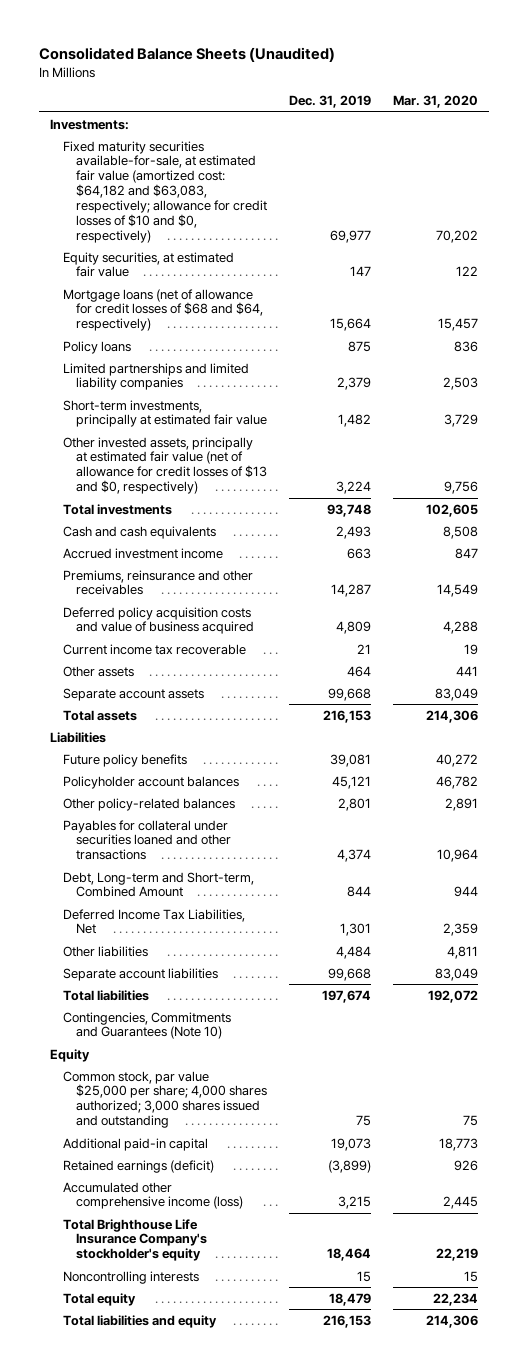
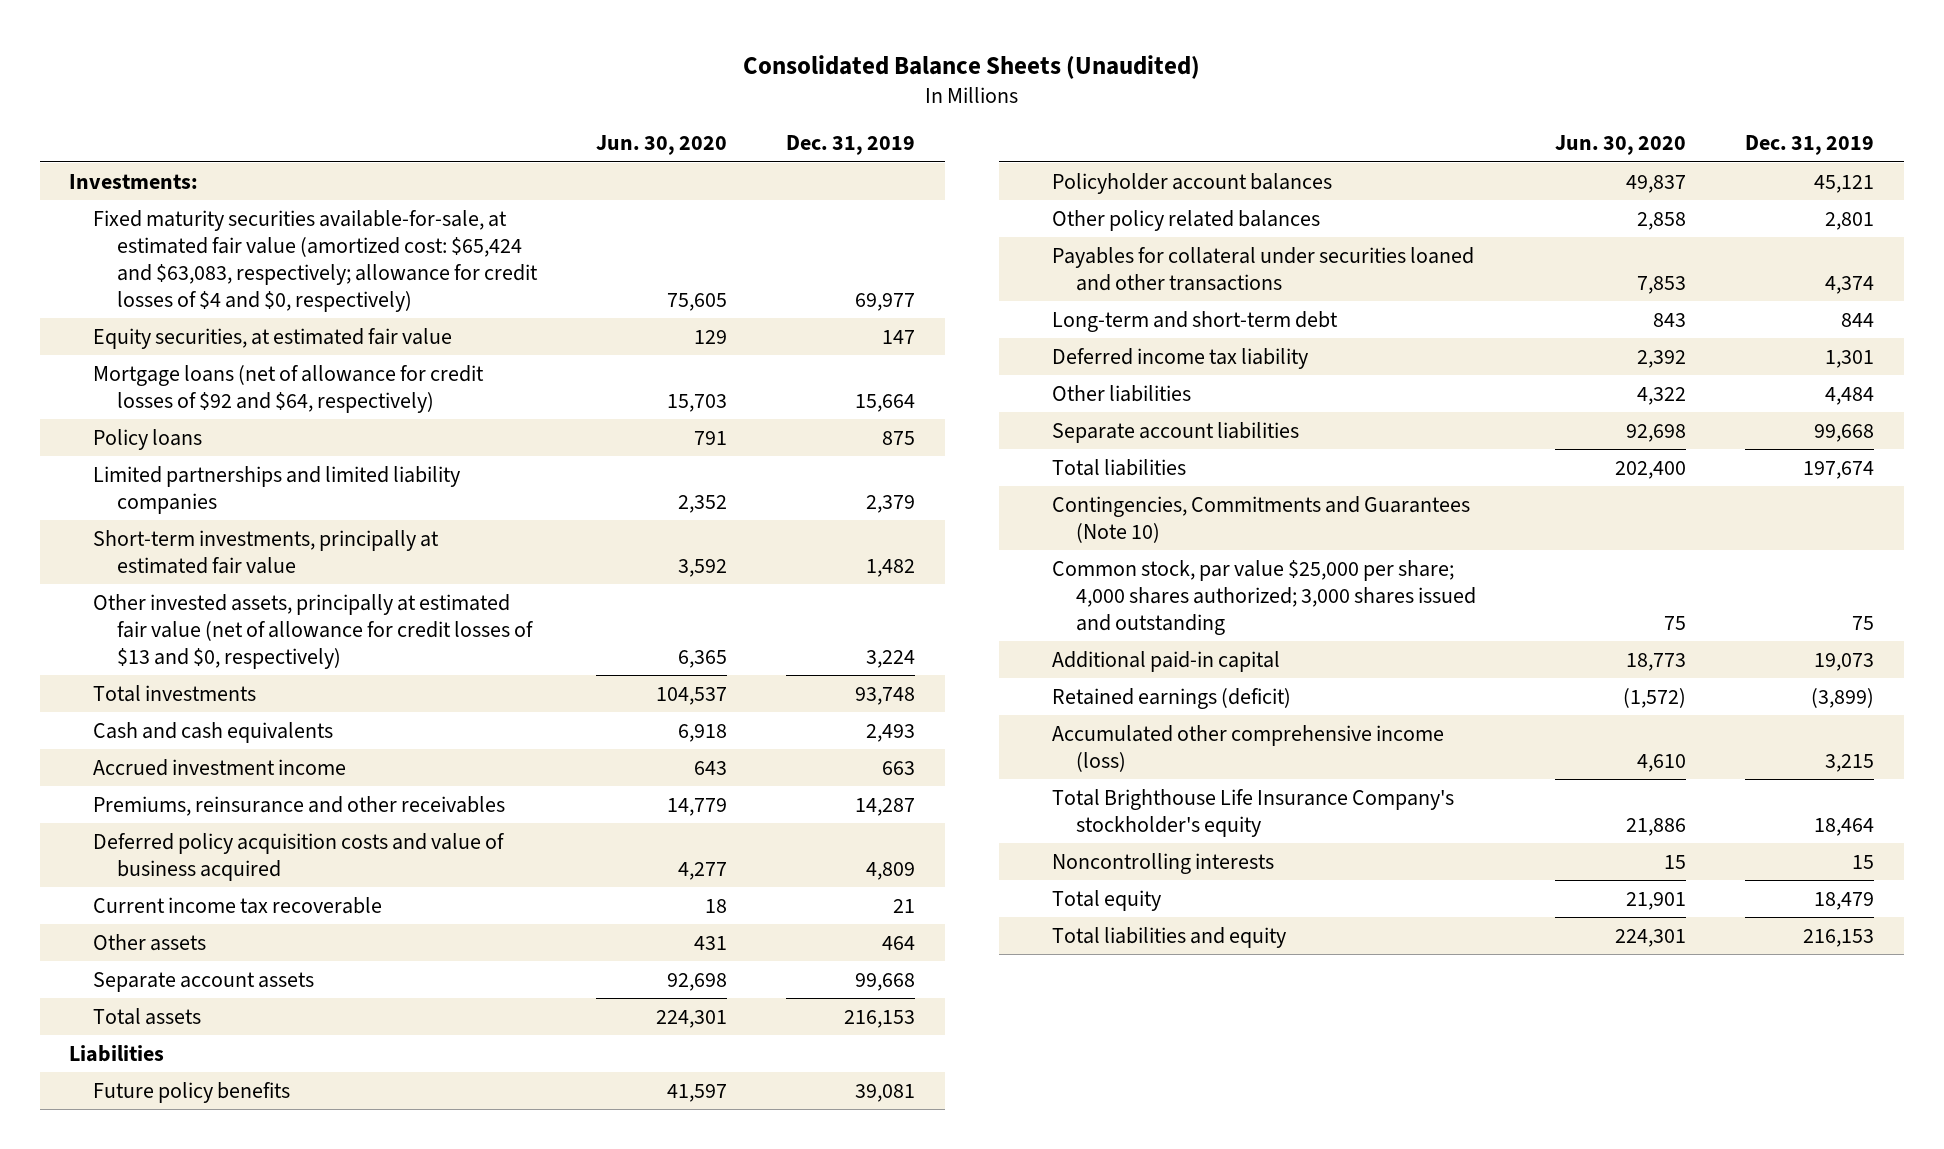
- | Dec. 31, 2019 | Mar. 31, 2020
+ | Jun. 30, 2020 | Dec. 31, 2019
- Fixed maturity securities available-for-sale, at estimated fair value (amortized cost: $64,182 and $63,083, respectively; allowance for credit losses of $10 and $0, respectively) | 69,977 | 70,202
+ Fixed maturity securities available-for-sale, at estimated fair value (amortized cost: $65,424 and $63,083, respectively; allowance for credit losses of $4 and $0, respectively) | 75,605 | 69,977
- Mortgage loans (net of allowance for credit losses of $68 and $64, respectively) | 15,664 | 15,457
+ Mortgage loans (net of allowance for credit losses of $92 and $64, respectively) | 15,703 | 15,664
- Other policy-related balances | 2,801 | 2,891
+ Other policy related balances | 2,858 | 2,801
- Debt, Long-term and Short-term, Combined Amount | 844 | 944
- Deferred Income Tax Liabilities, Net | 1,301 | 2,359
+ Long-term and short-term debt | 843 | 844
+ Deferred income tax liability | 2,392 | 1,301
- Equity

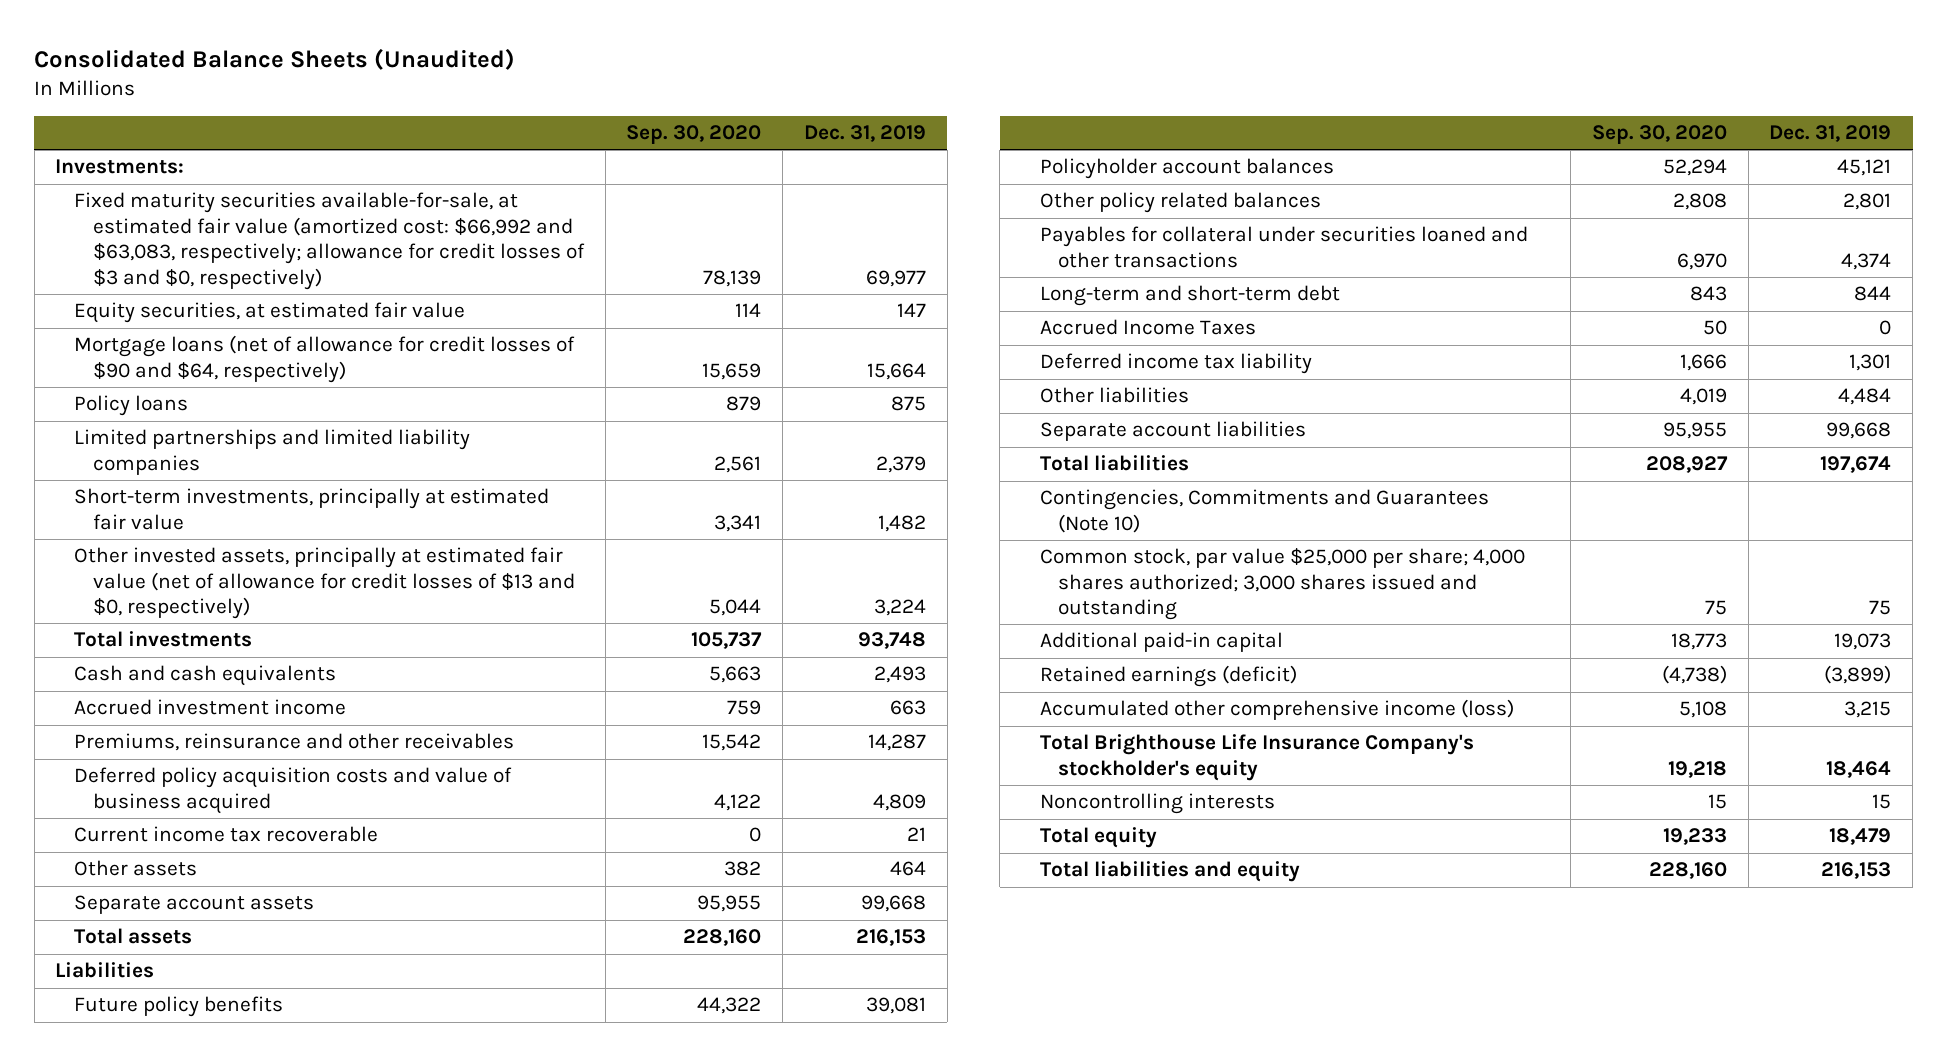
- | Jun. 30, 2020 | Dec. 31, 2019
+ | Sep. 30, 2020 | Dec. 31, 2019
- Fixed maturity securities available-for-sale, at estimated fair value (amortized cost: $65,424 and $63,083, respectively; allowance for credit losses of $4 and $0, respectively) | 75,605 | 69,977
+ Fixed maturity securities available-for-sale, at estimated fair value (amortized cost: $66,992 and $63,083, respectively; allowance for credit losses of $3 and $0, respectively) | 78,139 | 69,977
- Mortgage loans (net of allowance for credit losses of $92 and $64, respectively) | 15,703 | 15,664
+ Mortgage loans (net of allowance for credit losses of $90 and $64, respectively) | 15,659 | 15,664
+ Accrued Income Taxes | 50 | 0

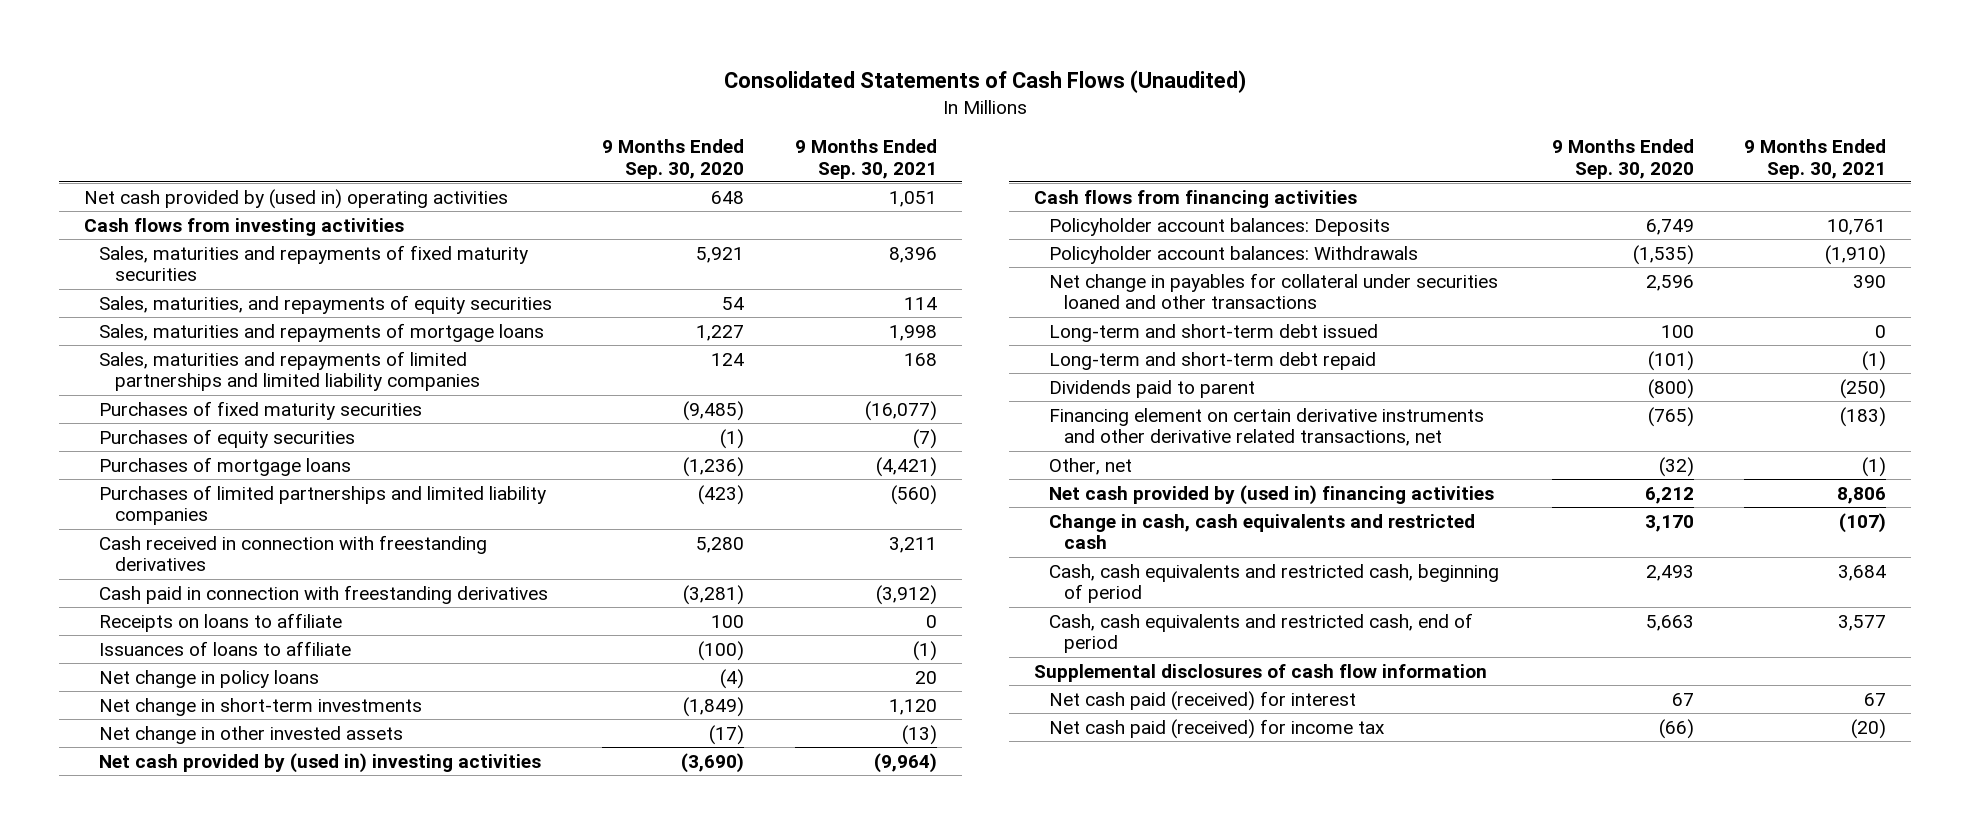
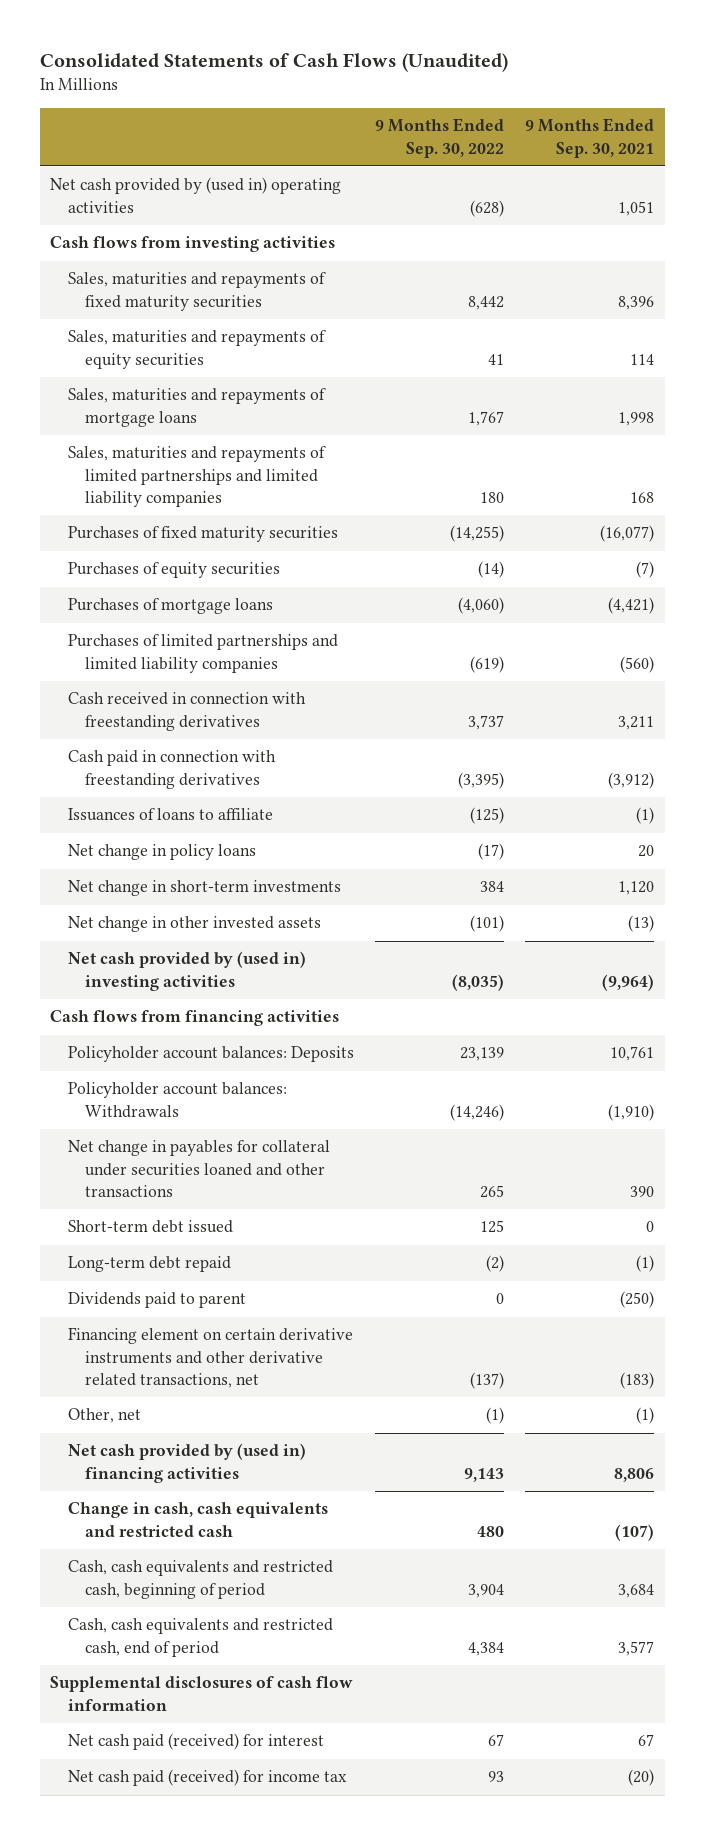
- | 9 Months Ended Sep. 30, 2020 | 9 Months Ended Sep. 30, 2021
+ | 9 Months Ended Sep. 30, 2022 | 9 Months Ended Sep. 30, 2021
- Sales, maturities, and repayments of equity securities | 54 | 114
+ Sales, maturities and repayments of equity securities | 41 | 114
- Receipts on loans to affiliate | 100 | 0
- Long-term and short-term debt issued | 100 | 0
- Long-term and short-term debt repaid | (101) | (1)
+ Short-term debt issued | 125 | 0
+ Long-term debt repaid | (2) | (1)

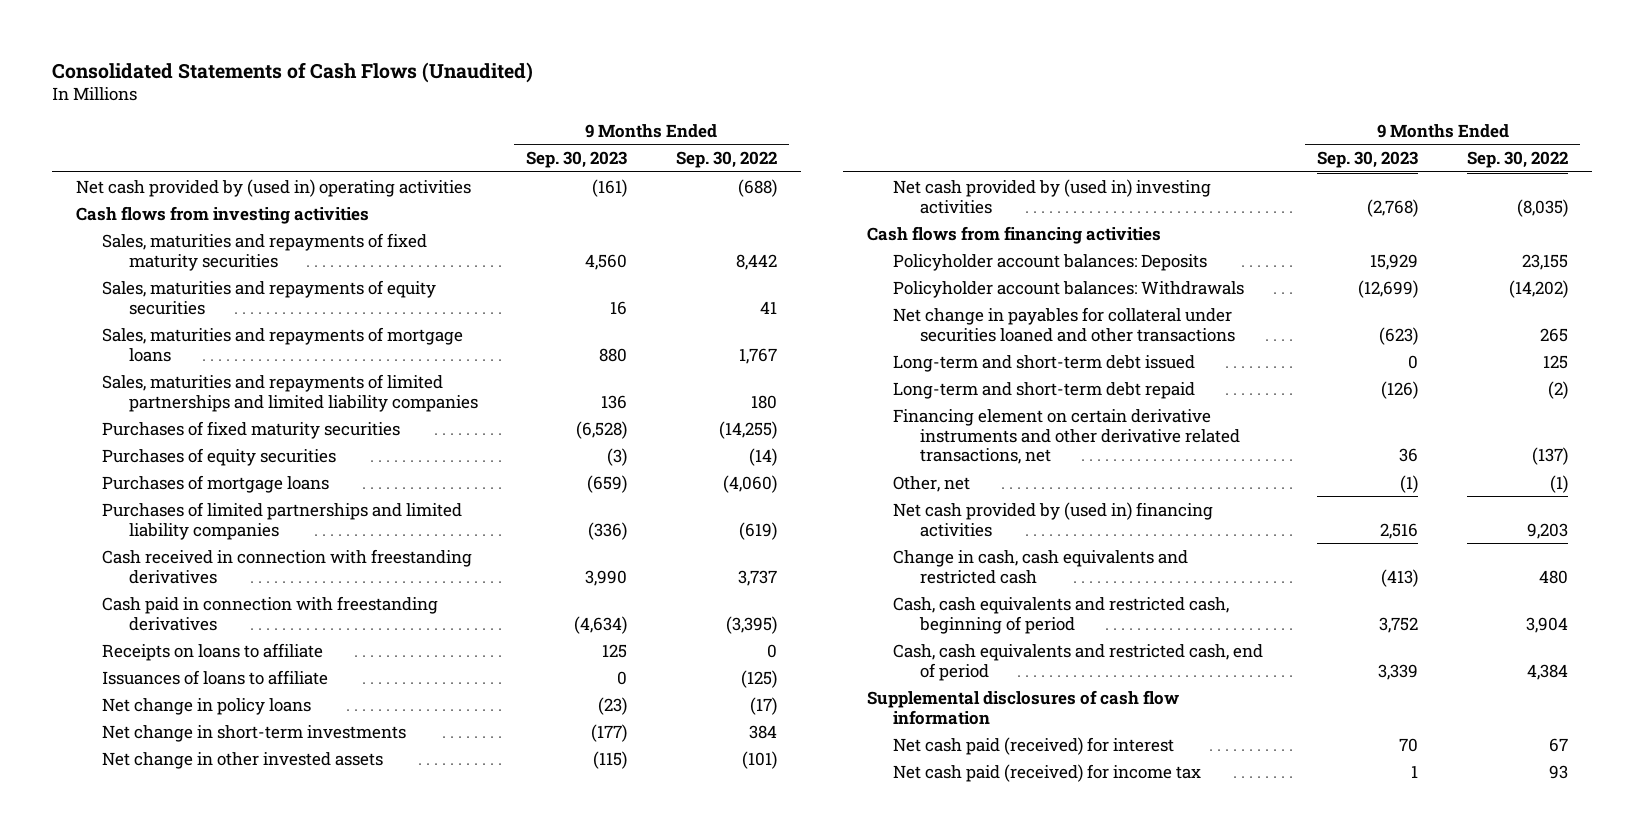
- | 9 Months Ended Sep. 30, 2022 | 9 Months Ended Sep. 30, 2021
+ | 9 Months Ended Sep. 30, 2023 | 9 Months Ended Sep. 30, 2022
- Net cash provided by (used in) operating activities | (628) | 1,051
+ Net cash provided by (used in) operating activities | (161) | (688)
+ Receipts on loans to affiliate | 125 | 0
- Policyholder account balances: Deposits | 23,139 | 10,761
- Policyholder account balances: Withdrawals | (14,246) | (1,910)
+ Policyholder account balances: Deposits | 15,929 | 23,155
+ Policyholder account balances: Withdrawals | (12,699) | (14,202)
- Short-term debt issued | 125 | 0
- Long-term debt repaid | (2) | (1)
- Dividends paid to parent | 0 | (250)
+ Long-term and short-term debt issued | 0 | 125
+ Long-term and short-term debt repaid | (126) | (2)
- Net cash provided by (used in) financing activities | 9,143 | 8,806
+ Net cash provided by (used in) financing activities | 2,516 | 9,203

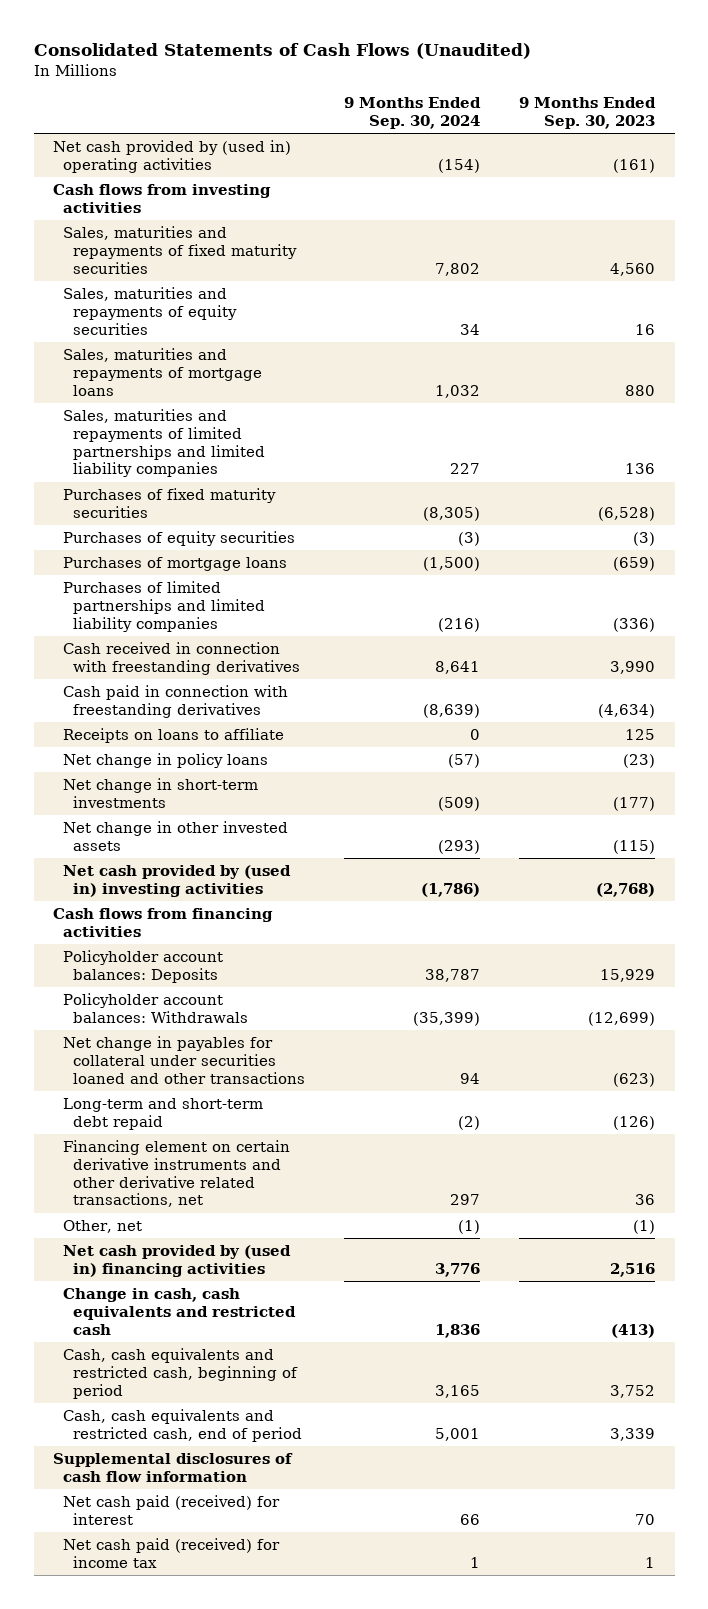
- | 9 Months Ended Sep. 30, 2023 | 9 Months Ended Sep. 30, 2022
+ | 9 Months Ended Sep. 30, 2024 | 9 Months Ended Sep. 30, 2023
- Issuances of loans to affiliate | 0 | (125)
- Long-term and short-term debt issued | 0 | 125

